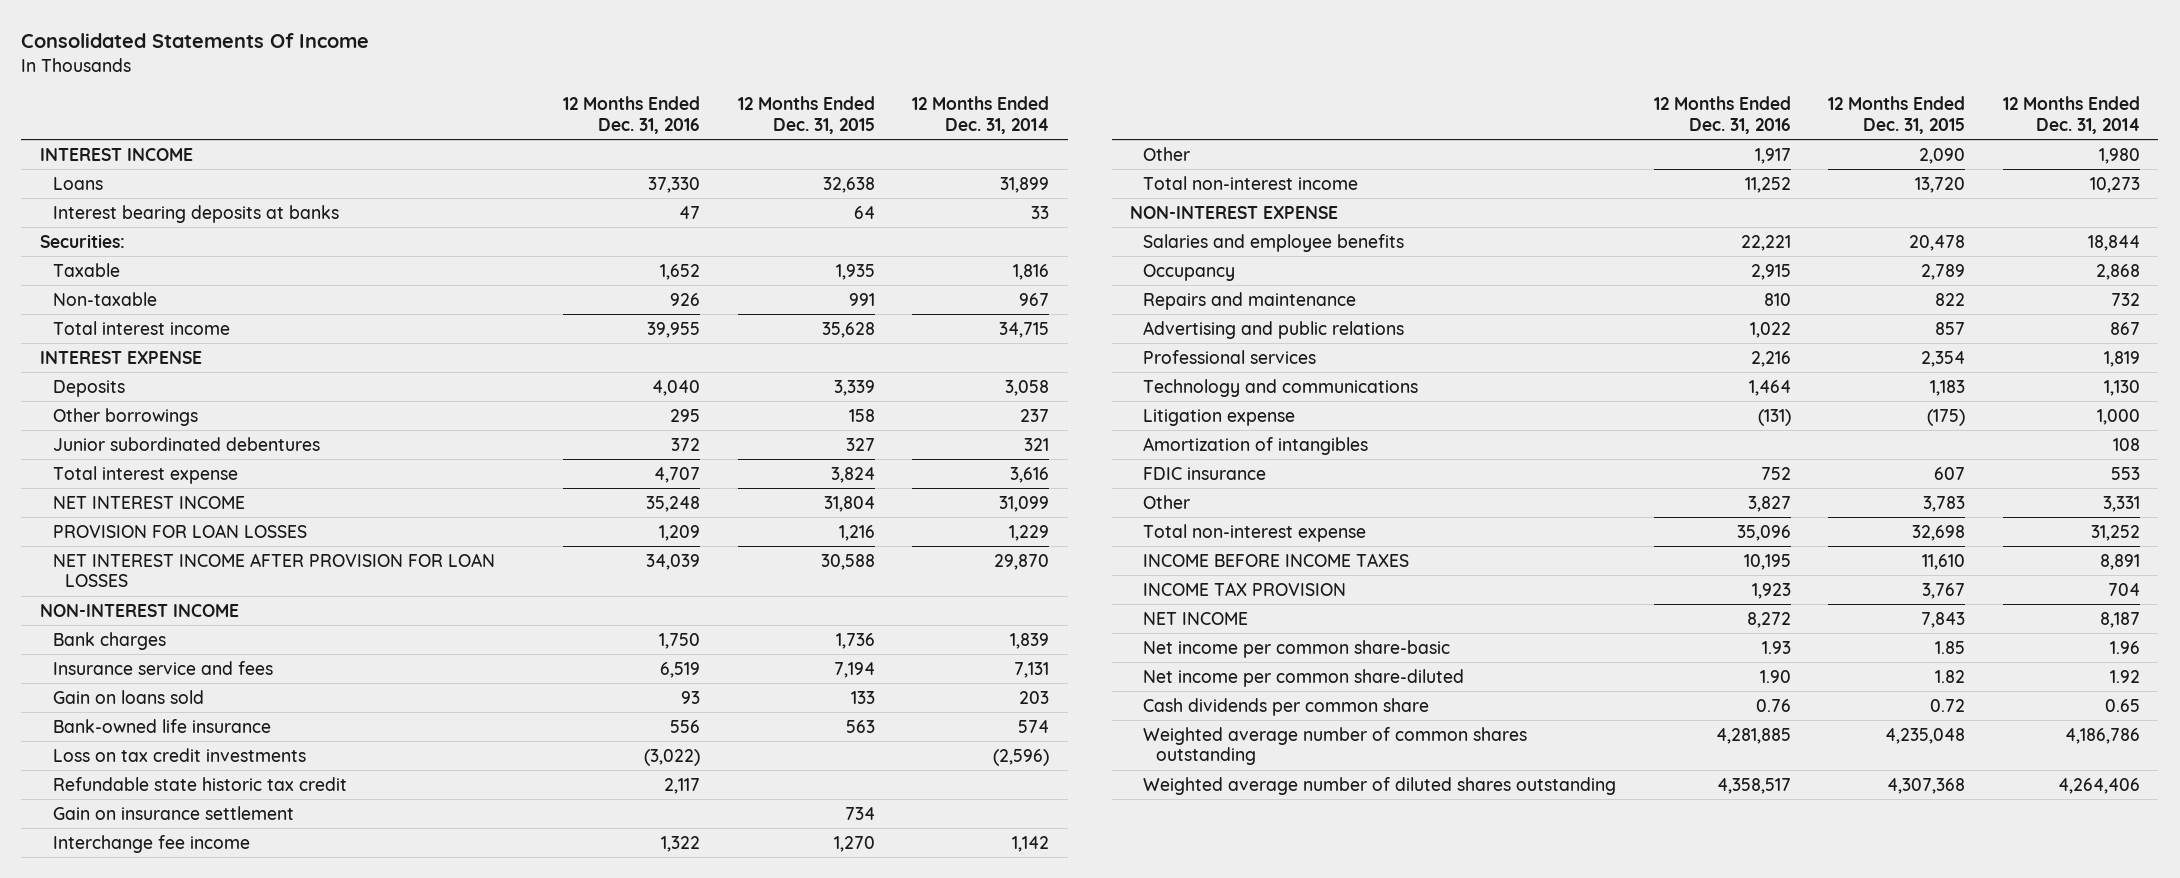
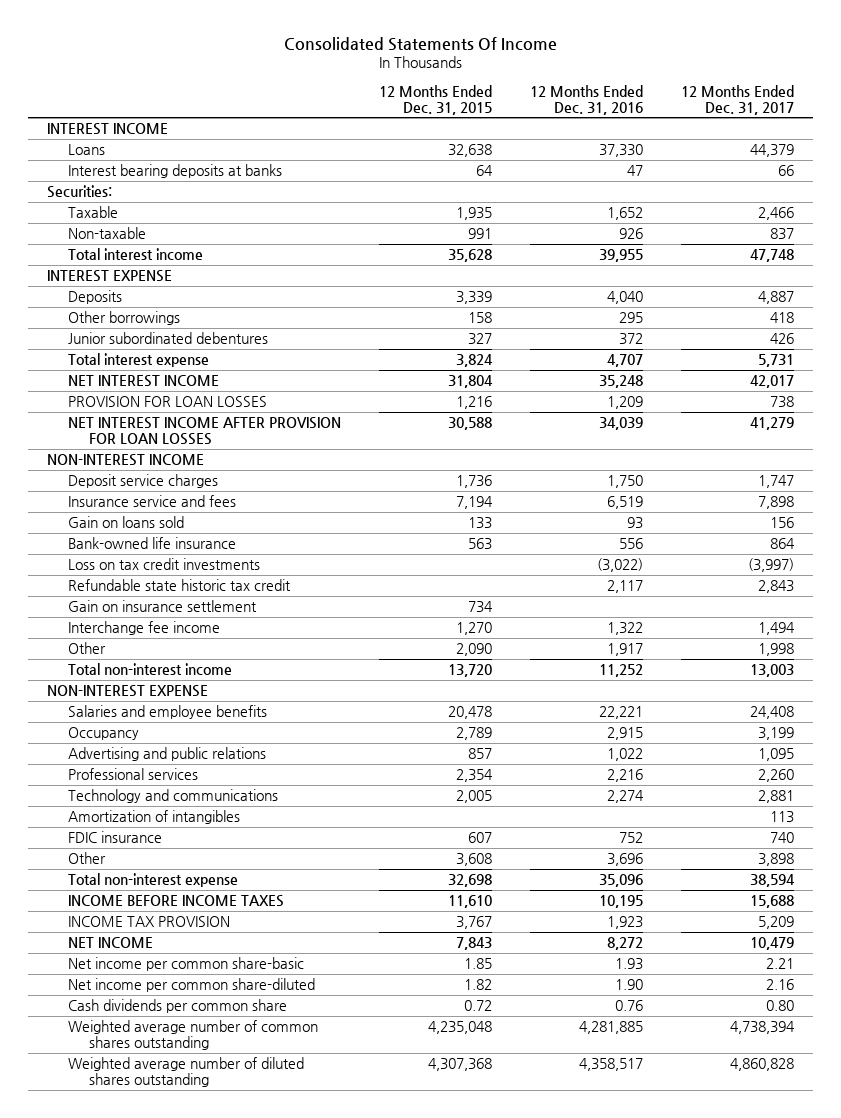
- | 12 Months Ended Dec. 31, 2016 | 12 Months Ended Dec. 31, 2015 | 12 Months Ended Dec. 31, 2014
+ | 12 Months Ended Dec. 31, 2015 | 12 Months Ended Dec. 31, 2016 | 12 Months Ended Dec. 31, 2017
- Bank charges | 1,750 | 1,736 | 1,839
+ Deposit service charges | 1,736 | 1,750 | 1,747
- Repairs and maintenance | 810 | 822 | 732
- Technology and communications | 1,464 | 1,183 | 1,130
- Litigation expense | (131) | (175) | 1,000
+ Technology and communications | 2,005 | 2,274 | 2,881
- Other | 3,827 | 3,783 | 3,331
+ Other | 3,608 | 3,696 | 3,898

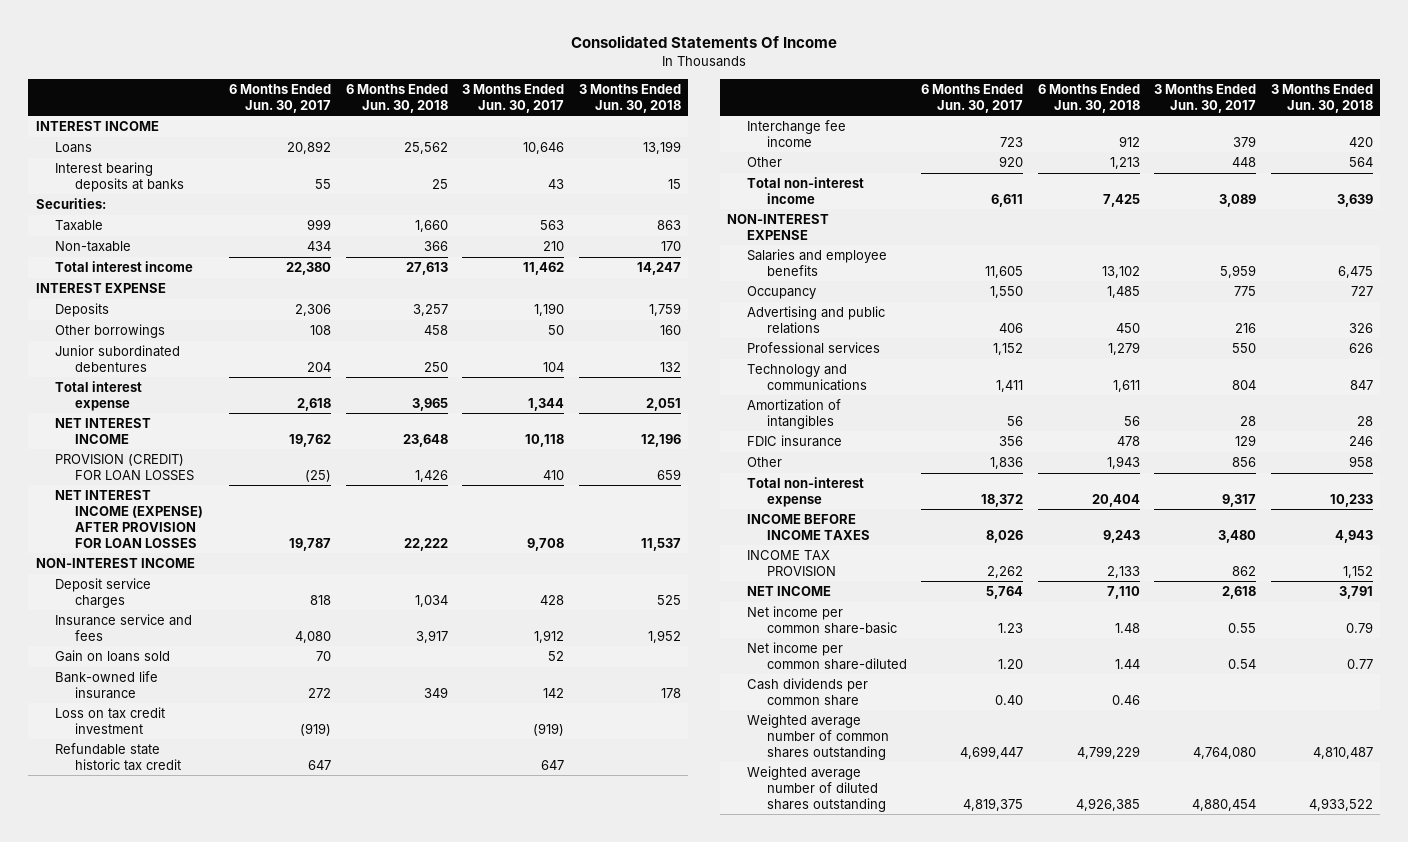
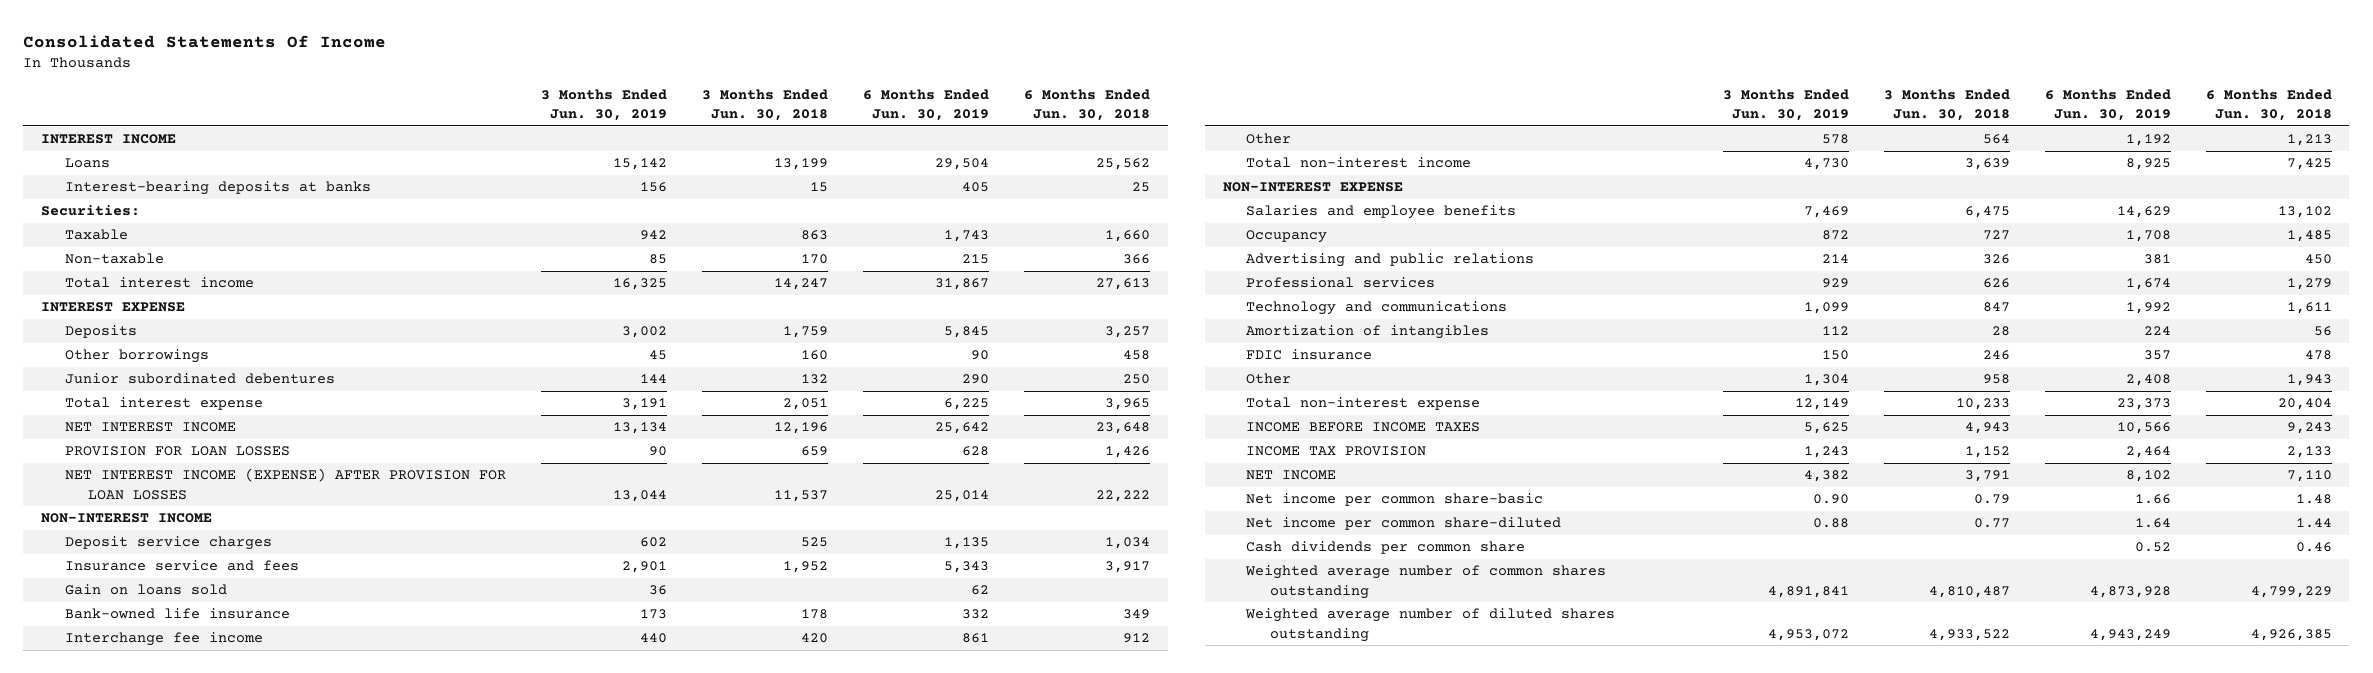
- | 6 Months Ended Jun. 30, 2017 | 6 Months Ended Jun. 30, 2018 | 3 Months Ended Jun. 30, 2017 | 3 Months Ended Jun. 30, 2018
+ | 3 Months Ended Jun. 30, 2019 | 3 Months Ended Jun. 30, 2018 | 6 Months Ended Jun. 30, 2019 | 6 Months Ended Jun. 30, 2018
- Interest bearing deposits at banks | 55 | 25 | 43 | 15
+ Interest-bearing deposits at banks | 156 | 15 | 405 | 25
- PROVISION (CREDIT) FOR LOAN LOSSES | (25) | 1,426 | 410 | 659
+ PROVISION FOR LOAN LOSSES | 90 | 659 | 628 | 1,426
- Loss on tax credit investment | (919) | | (919) |
- Refundable state historic tax credit | 647 | | 647 |

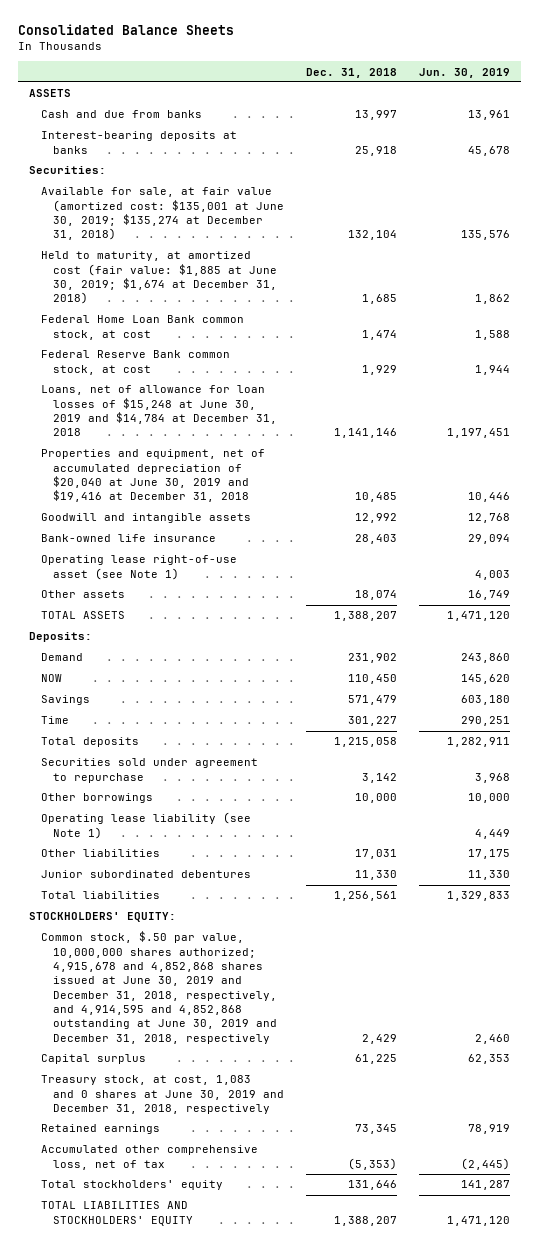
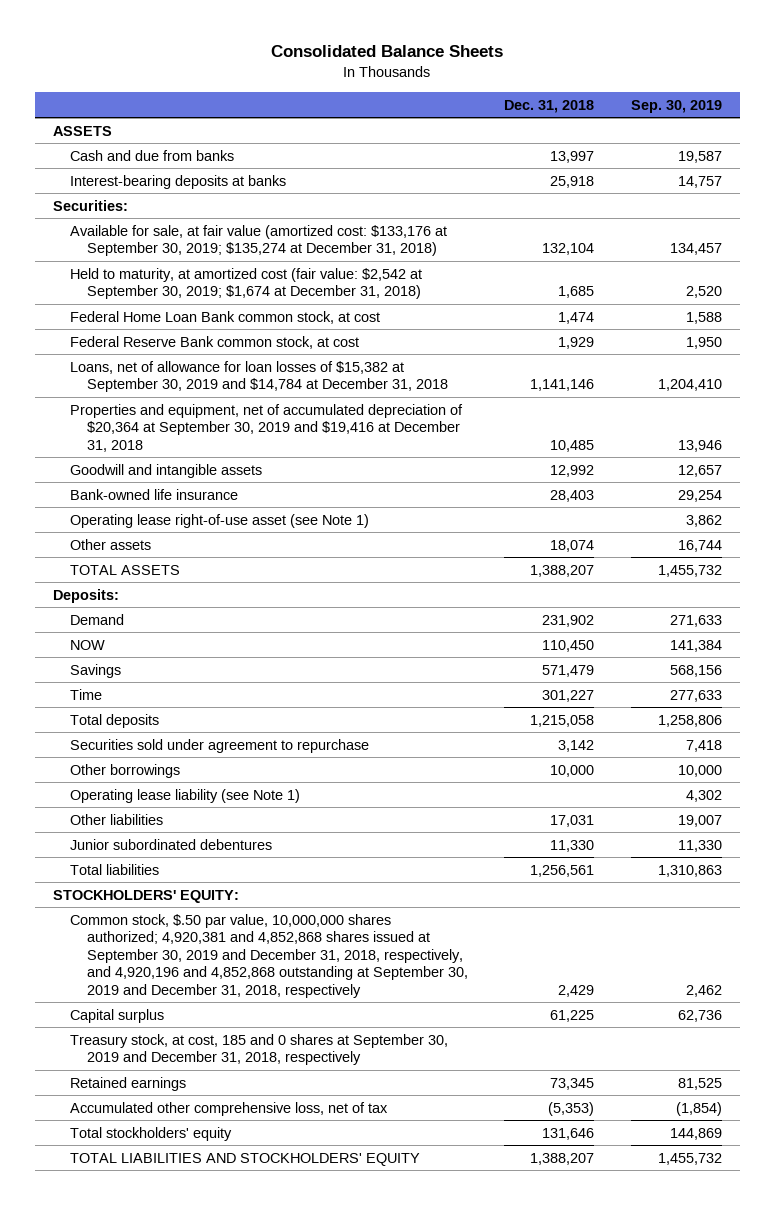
- | Dec. 31, 2018 | Jun. 30, 2019
+ | Dec. 31, 2018 | Sep. 30, 2019
- Available for sale, at fair value (amortized cost: $135,001 at June 30, 2019; $135,274 at December 31, 2018) | 132,104 | 135,576
- Held to maturity, at amortized cost (fair value: $1,885 at June 30, 2019; $1,674 at December 31, 2018) | 1,685 | 1,862
+ Available for sale, at fair value (amortized cost: $133,176 at September 30, 2019; $135,274 at December 31, 2018) | 132,104 | 134,457
+ Held to maturity, at amortized cost (fair value: $2,542 at September 30, 2019; $1,674 at December 31, 2018) | 1,685 | 2,520
- Loans, net of allowance for loan losses of $15,248 at June 30, 2019 and $14,784 at December 31, 2018 | 1,141,146 | 1,197,451
- Properties and equipment, net of accumulated depreciation of $20,040 at June 30, 2019 and $19,416 at December 31, 2018 | 10,485 | 10,446
+ Loans, net of allowance for loan losses of $15,382 at September 30, 2019 and $14,784 at December 31, 2018 | 1,141,146 | 1,204,410
+ Properties and equipment, net of accumulated depreciation of $20,364 at September 30, 2019 and $19,416 at December 31, 2018 | 10,485 | 13,946
- Common stock, $.50 par value, 10,000,000 shares authorized; 4,915,678 and 4,852,868 shares issued at June 30, 2019 and December 31, 2018, respectively, and 4,914,595 and 4,852,868 outstanding at June 30, 2019 and December 31, 2018, respectively | 2,429 | 2,460
+ Common stock, $.50 par value, 10,000,000 shares authorized; 4,920,381 and 4,852,868 shares issued at September 30, 2019 and December 31, 2018, respectively, and 4,920,196 and 4,852,868 outstanding at September 30, 2019 and December 31, 2018, respectively | 2,429 | 2,462
- Treasury stock, at cost, 1,083 and 0 shares at June 30, 2019 and December 31, 2018, respectively
+ Treasury stock, at cost, 185 and 0 shares at September 30, 2019 and December 31, 2018, respectively

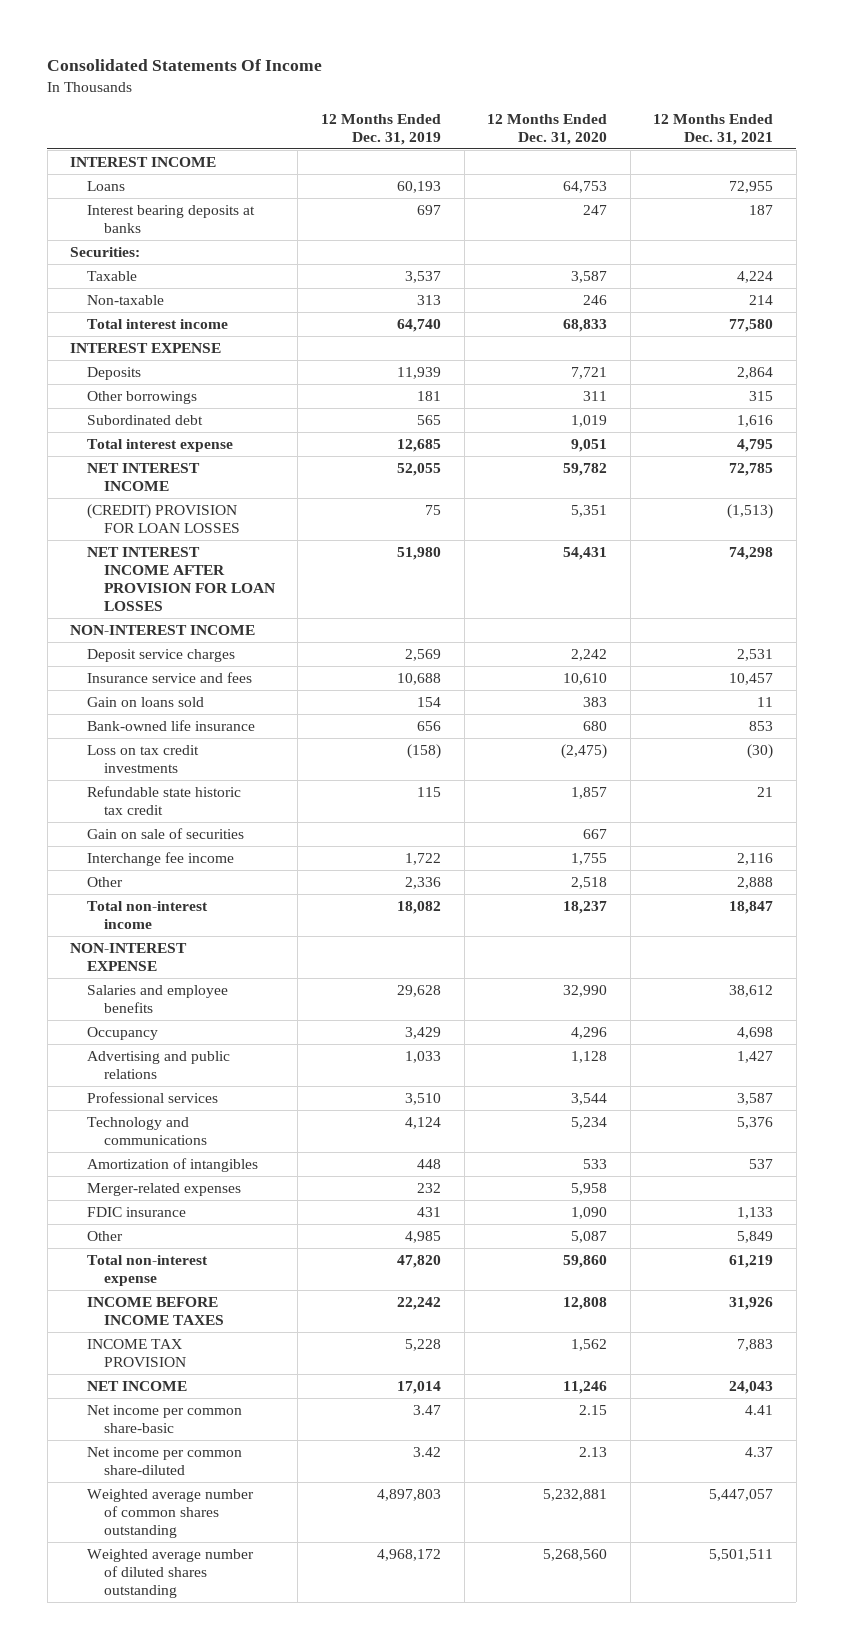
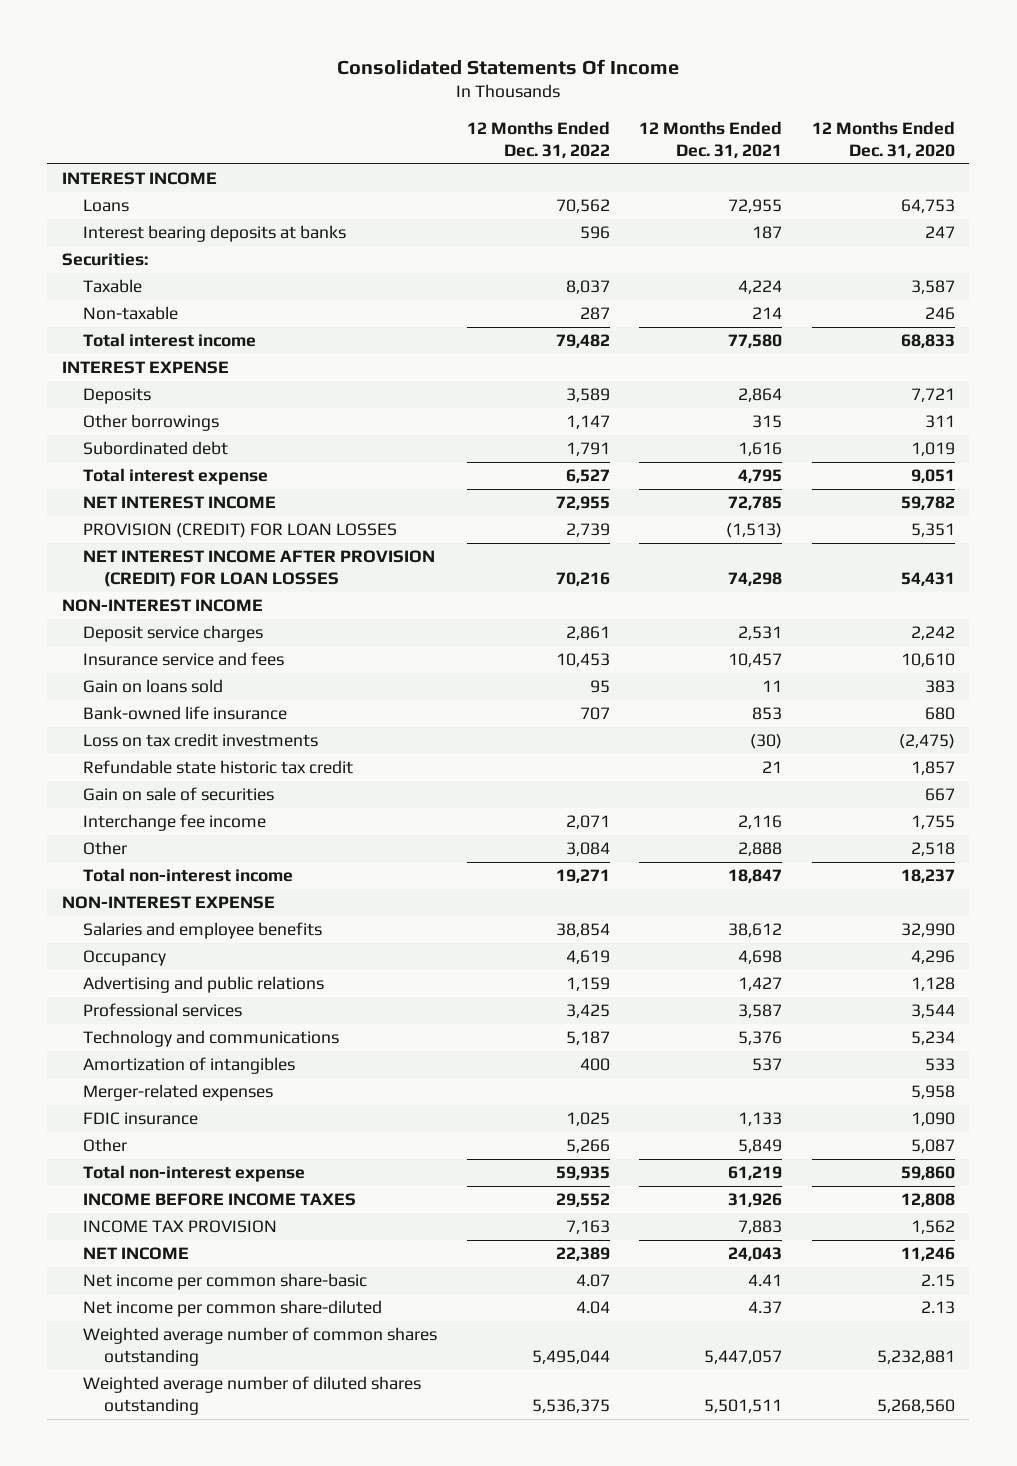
- | 12 Months Ended Dec. 31, 2019 | 12 Months Ended Dec. 31, 2020 | 12 Months Ended Dec. 31, 2021
+ | 12 Months Ended Dec. 31, 2022 | 12 Months Ended Dec. 31, 2021 | 12 Months Ended Dec. 31, 2020
- (CREDIT) PROVISION FOR LOAN LOSSES | 75 | 5,351 | (1,513)
- NET INTEREST INCOME AFTER PROVISION FOR LOAN LOSSES | 51,980 | 54,431 | 74,298
+ PROVISION (CREDIT) FOR LOAN LOSSES | 2,739 | (1,513) | 5,351
+ NET INTEREST INCOME AFTER PROVISION (CREDIT) FOR LOAN LOSSES | 70,216 | 74,298 | 54,431

